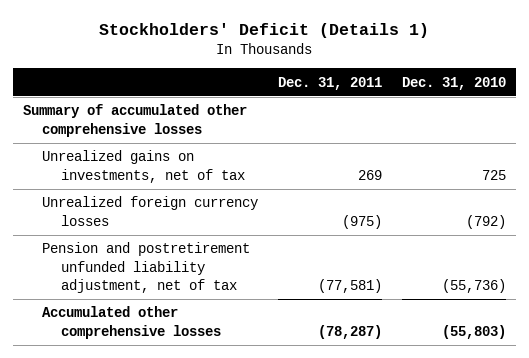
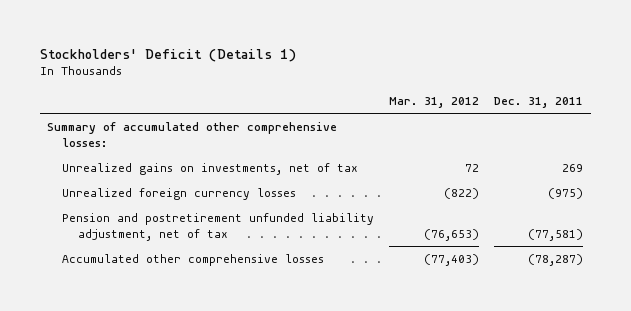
- | Dec. 31, 2011 | Dec. 31, 2010
+ | Mar. 31, 2012 | Dec. 31, 2011
- Summary of accumulated other comprehensive losses
+ Summary of accumulated other comprehensive losses:

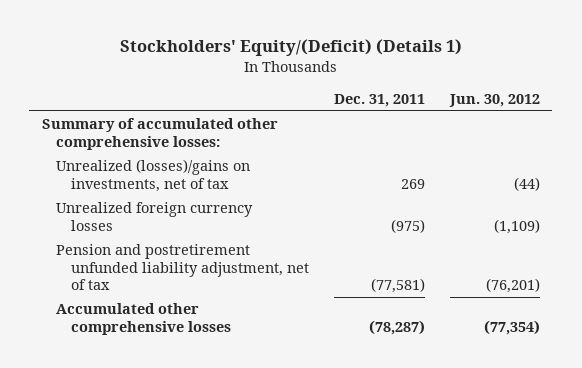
- Stockholders' Deficit (Details 1)
+ Stockholders' Equity/(Deficit) (Details 1)
- | Mar. 31, 2012 | Dec. 31, 2011
+ | Dec. 31, 2011 | Jun. 30, 2012
- Unrealized gains on investments, net of tax | 72 | 269
+ Unrealized (losses)/gains on investments, net of tax | 269 | (44)

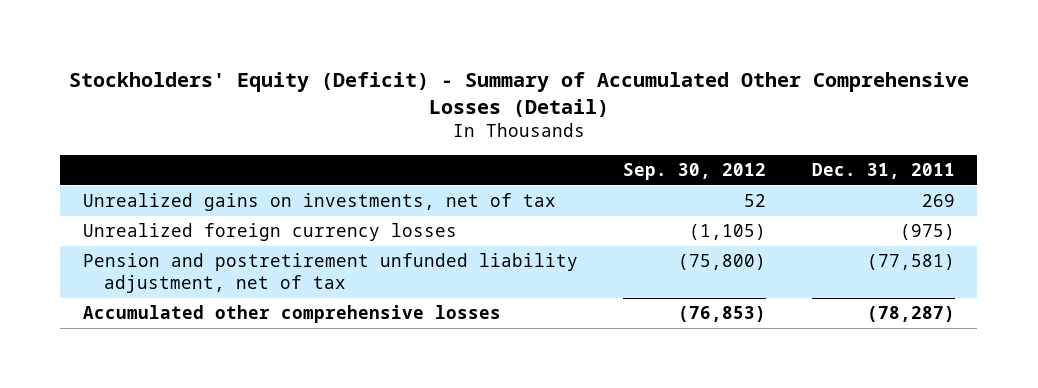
- Stockholders' Equity/(Deficit) (Details 1)
+ Stockholders' Equity (Deficit) - Summary of Accumulated Other Comprehensive Losses (Detail)
- | Dec. 31, 2011 | Jun. 30, 2012
+ | Sep. 30, 2012 | Dec. 31, 2011
- Summary of accumulated other comprehensive losses:
- Unrealized (losses)/gains on investments, net of tax | 269 | (44)
+ Unrealized gains on investments, net of tax | 52 | 269

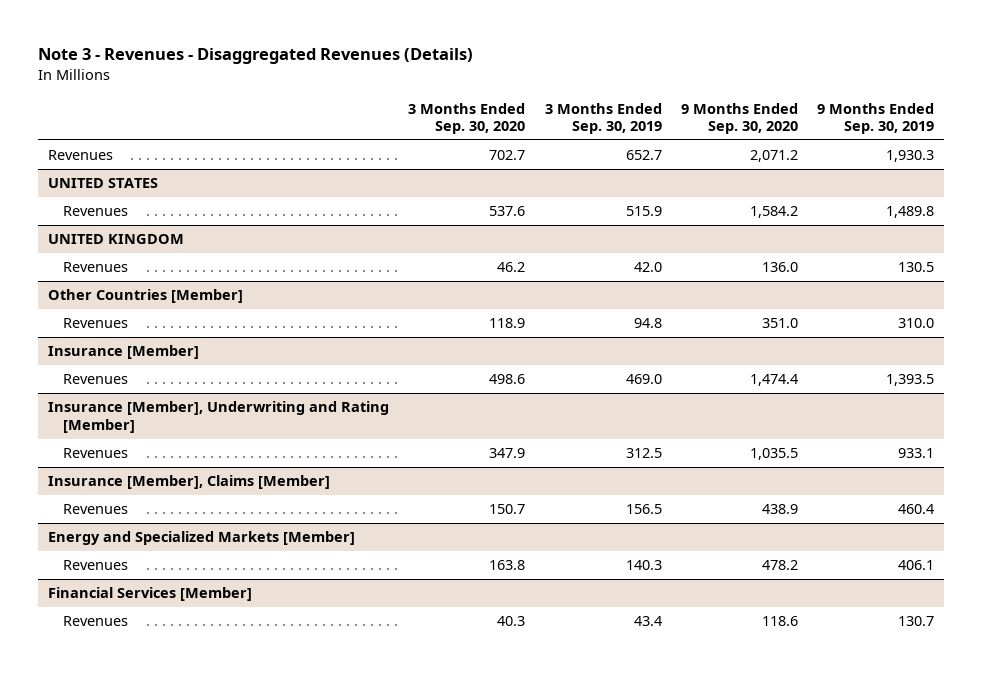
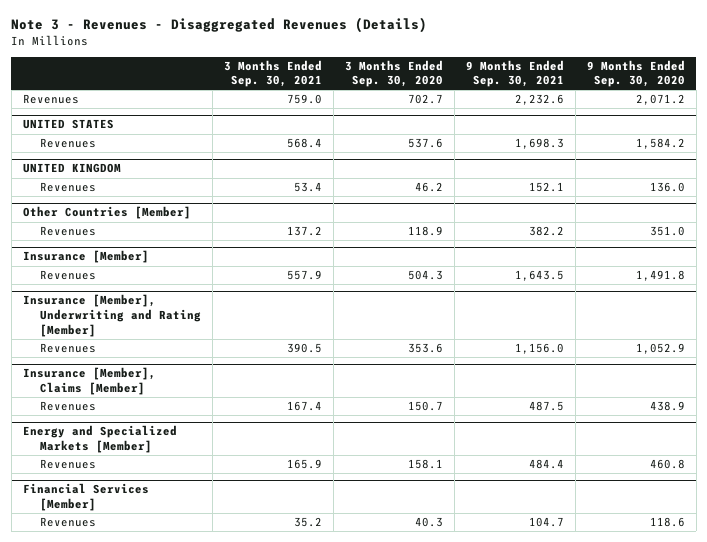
- | 3 Months Ended Sep. 30, 2020 | 3 Months Ended Sep. 30, 2019 | 9 Months Ended Sep. 30, 2020 | 9 Months Ended Sep. 30, 2019
+ | 3 Months Ended Sep. 30, 2021 | 3 Months Ended Sep. 30, 2020 | 9 Months Ended Sep. 30, 2021 | 9 Months Ended Sep. 30, 2020
@ Insurance [Member]
- Revenues | 498.6 | 469.0 | 1,474.4 | 1,393.5
+ Revenues | 557.9 | 504.3 | 1,643.5 | 1,491.8
@ Insurance [Member], Underwriting and Rating [Member]
- Revenues | 347.9 | 312.5 | 1,035.5 | 933.1
+ Revenues | 390.5 | 353.6 | 1,156.0 | 1,052.9
@ Energy and Specialized Markets [Member]
- Revenues | 163.8 | 140.3 | 478.2 | 406.1
+ Revenues | 165.9 | 158.1 | 484.4 | 460.8

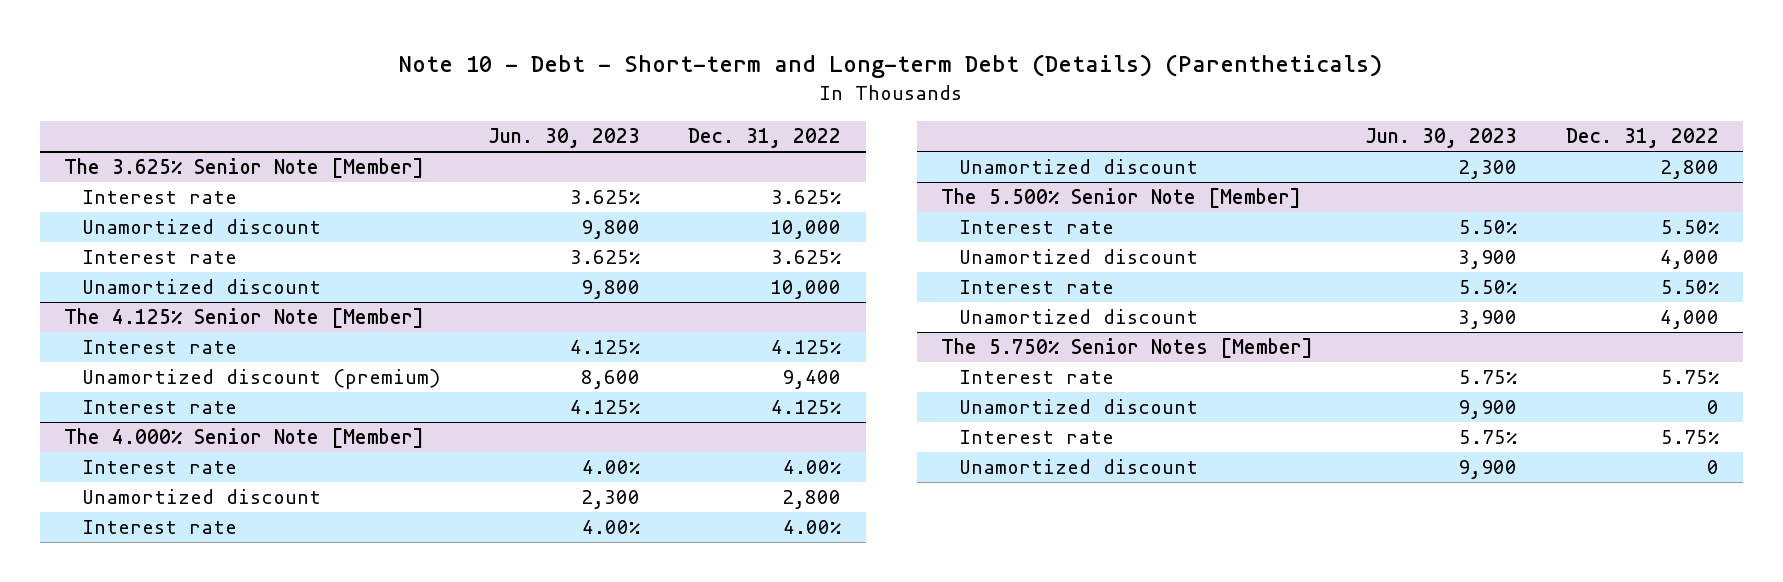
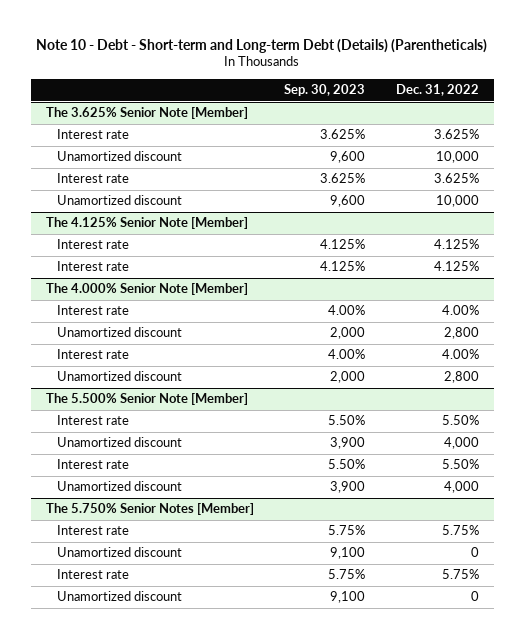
- | Jun. 30, 2023 | Dec. 31, 2022
+ | Sep. 30, 2023 | Dec. 31, 2022
@ The 4.125% Senior Note [Member]
- Unamortized discount (premium) | 8,600 | 9,400

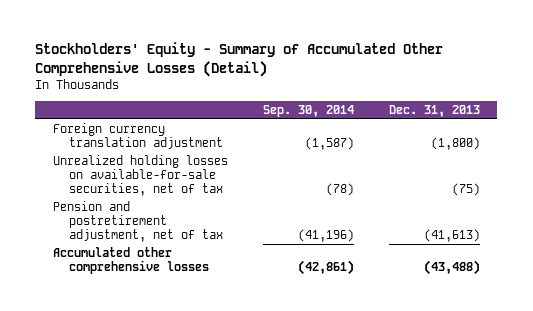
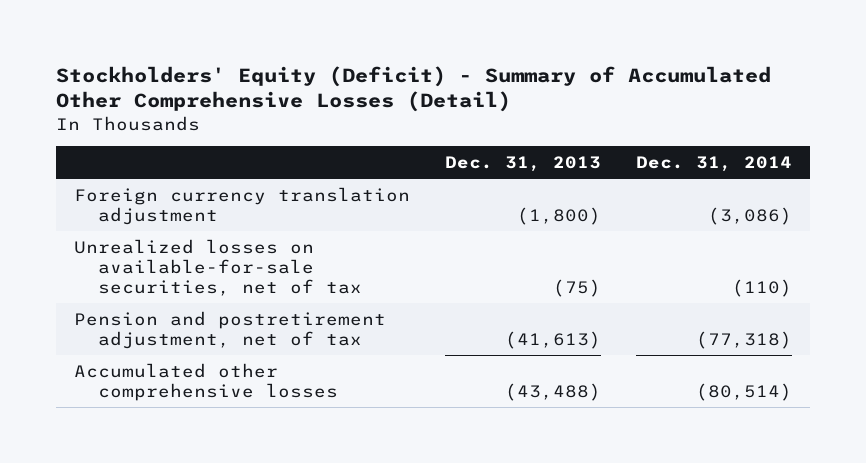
- Stockholders' Equity - Summary of Accumulated Other Comprehensive Losses (Detail)
+ Stockholders' Equity (Deficit) - Summary of Accumulated Other Comprehensive Losses (Detail)
- | Sep. 30, 2014 | Dec. 31, 2013
+ | Dec. 31, 2013 | Dec. 31, 2014
- Unrealized holding losses on available-for-sale securities, net of tax | (78) | (75)
+ Unrealized losses on available-for-sale securities, net of tax | (75) | (110)

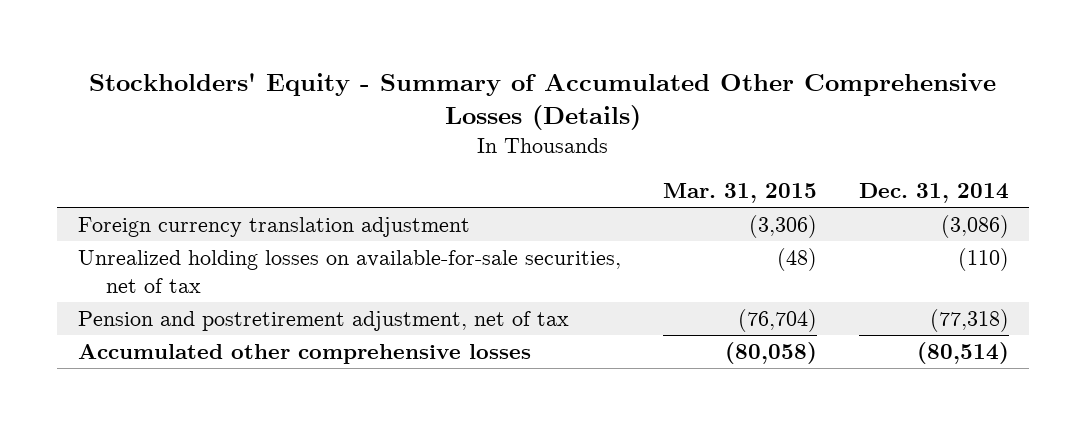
- Stockholders' Equity (Deficit) - Summary of Accumulated Other Comprehensive Losses (Detail)
+ Stockholders' Equity - Summary of Accumulated Other Comprehensive Losses (Details)
- | Dec. 31, 2013 | Dec. 31, 2014
+ | Mar. 31, 2015 | Dec. 31, 2014
- Unrealized losses on available-for-sale securities, net of tax | (75) | (110)
+ Unrealized holding losses on available-for-sale securities, net of tax | (48) | (110)

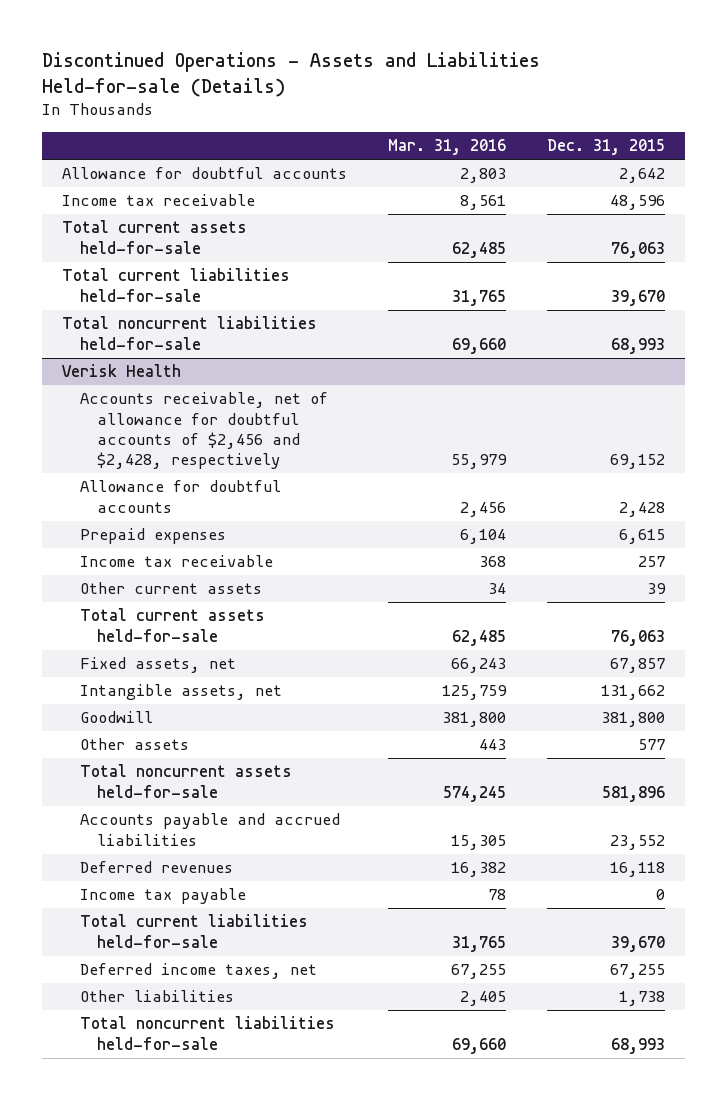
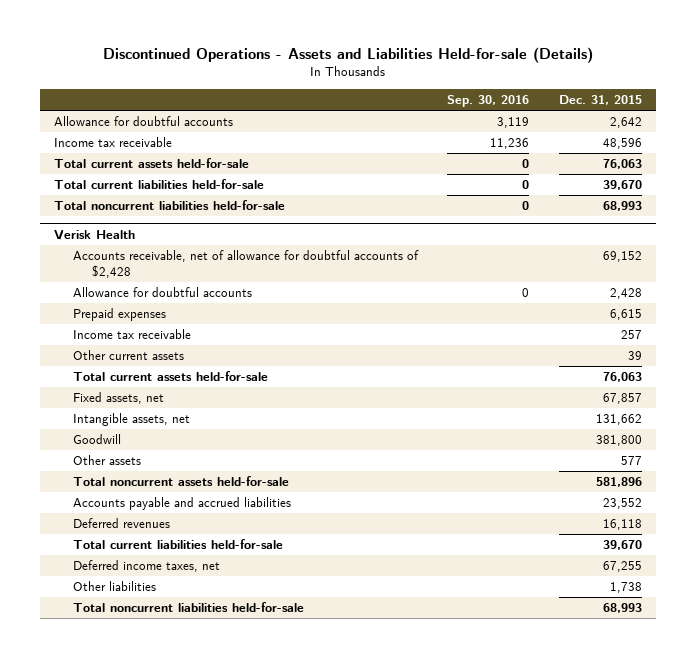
- | Mar. 31, 2016 | Dec. 31, 2015
+ | Sep. 30, 2016 | Dec. 31, 2015
@ Verisk Health
- Accounts receivable, net of allowance for doubtful accounts of $2,456 and $2,428, respectively | 55,979 | 69,152
+ Accounts receivable, net of allowance for doubtful accounts of $2,428 | | 69,152
- Income tax payable | 78 | 0

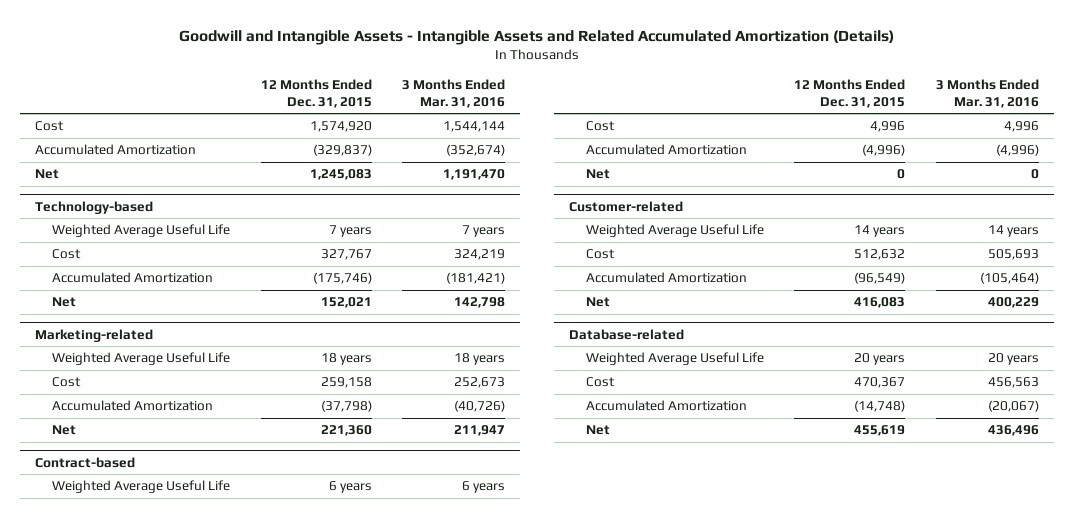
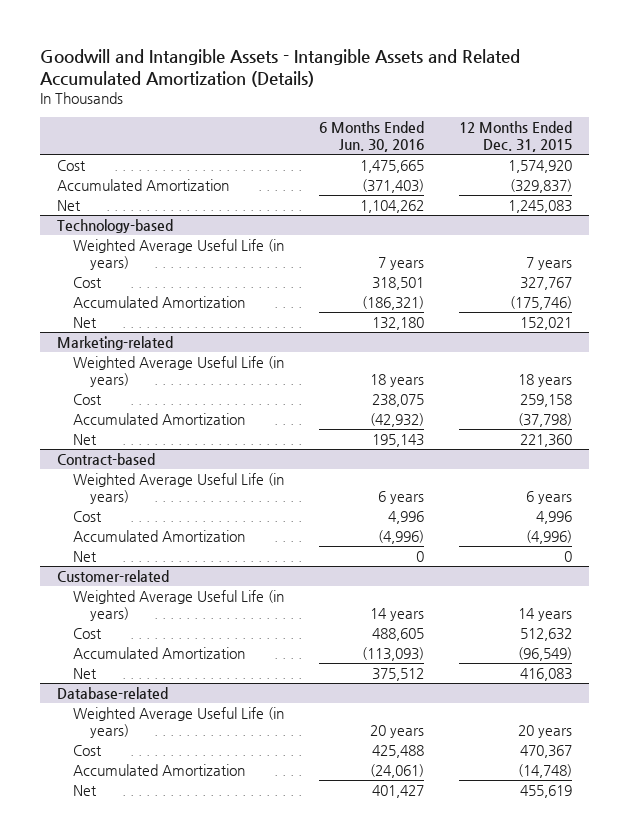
- | 12 Months Ended Dec. 31, 2015 | 3 Months Ended Mar. 31, 2016
+ | 6 Months Ended Jun. 30, 2016 | 12 Months Ended Dec. 31, 2015
@ Technology-based
- Weighted Average Useful Life | 7 years | 7 years
+ Weighted Average Useful Life (in years) | 7 years | 7 years
@ Marketing-related
- Weighted Average Useful Life | 18 years | 18 years
+ Weighted Average Useful Life (in years) | 18 years | 18 years
@ Contract-based
- Weighted Average Useful Life | 6 years | 6 years
+ Weighted Average Useful Life (in years) | 6 years | 6 years
@ Customer-related
- Weighted Average Useful Life | 14 years | 14 years
+ Weighted Average Useful Life (in years) | 14 years | 14 years
@ Database-related
- Weighted Average Useful Life | 20 years | 20 years
+ Weighted Average Useful Life (in years) | 20 years | 20 years

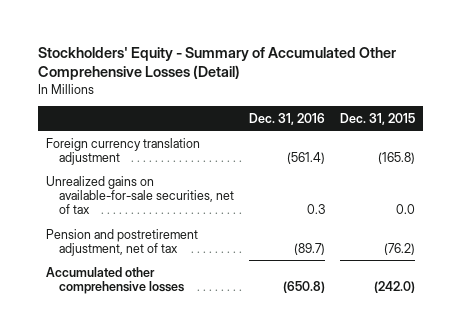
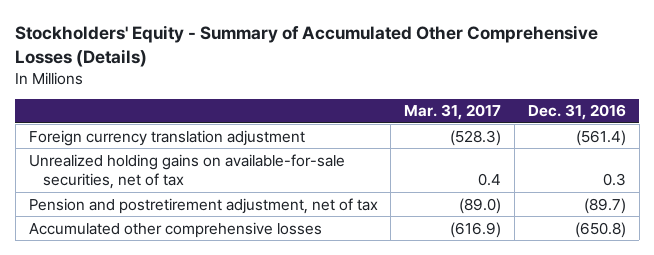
- Stockholders' Equity - Summary of Accumulated Other Comprehensive Losses (Detail)
+ Stockholders' Equity - Summary of Accumulated Other Comprehensive Losses (Details)
- | Dec. 31, 2016 | Dec. 31, 2015
+ | Mar. 31, 2017 | Dec. 31, 2016
- Unrealized gains on available-for-sale securities, net of tax | 0.3 | 0.0
+ Unrealized holding gains on available-for-sale securities, net of tax | 0.4 | 0.3

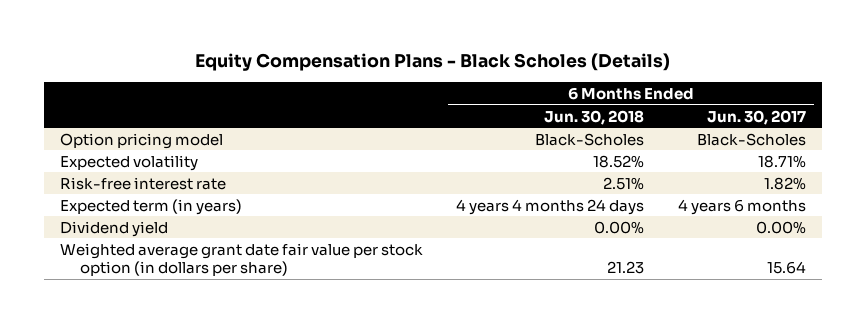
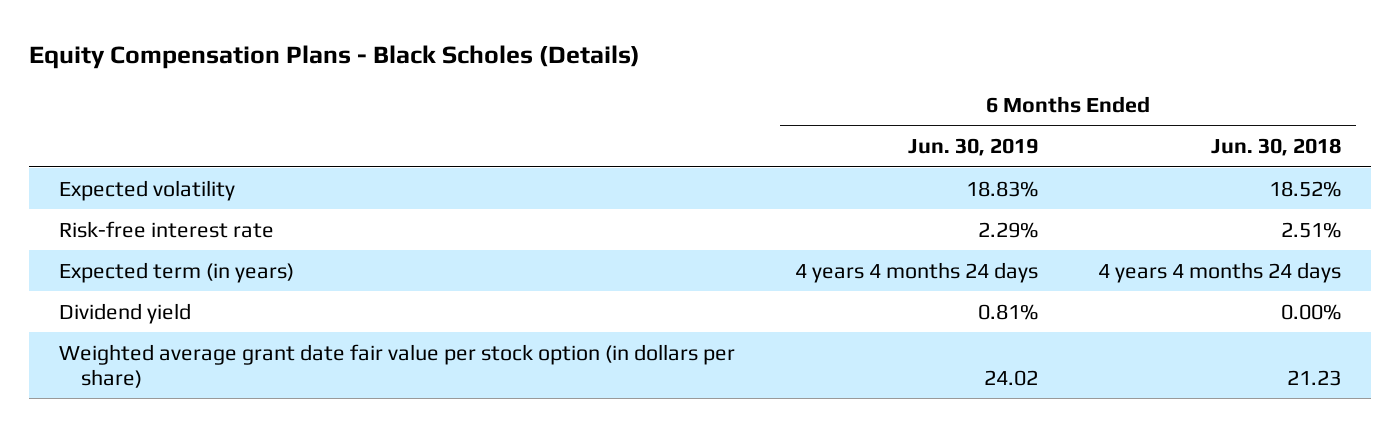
- | 6 Months Ended Jun. 30, 2018 | 6 Months Ended Jun. 30, 2017
+ | 6 Months Ended Jun. 30, 2019 | 6 Months Ended Jun. 30, 2018
- Option pricing model | Black-Scholes | Black-Scholes

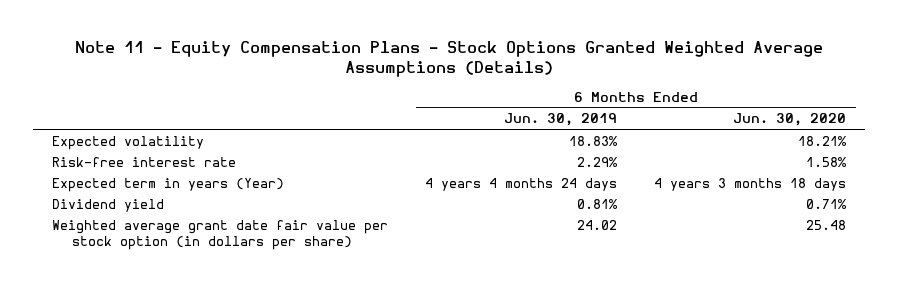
- Equity Compensation Plans - Black Scholes (Details)
+ Note 11 - Equity Compensation Plans - Stock Options Granted Weighted Average Assumptions (Details)
- | 6 Months Ended Jun. 30, 2019 | 6 Months Ended Jun. 30, 2018
+ | 6 Months Ended Jun. 30, 2019 | 6 Months Ended Jun. 30, 2020
- Expected term (in years) | 4 years 4 months 24 days | 4 years 4 months 24 days
+ Expected term in years (Year) | 4 years 4 months 24 days | 4 years 3 months 18 days

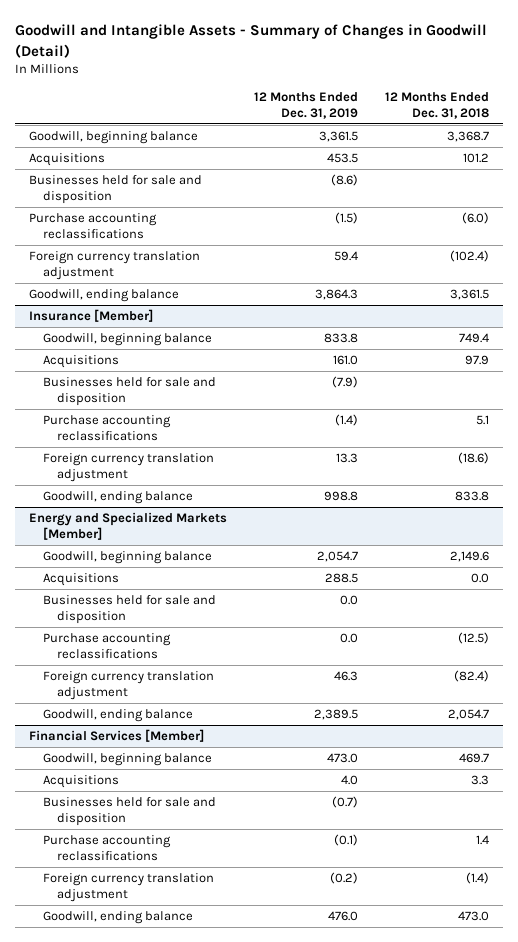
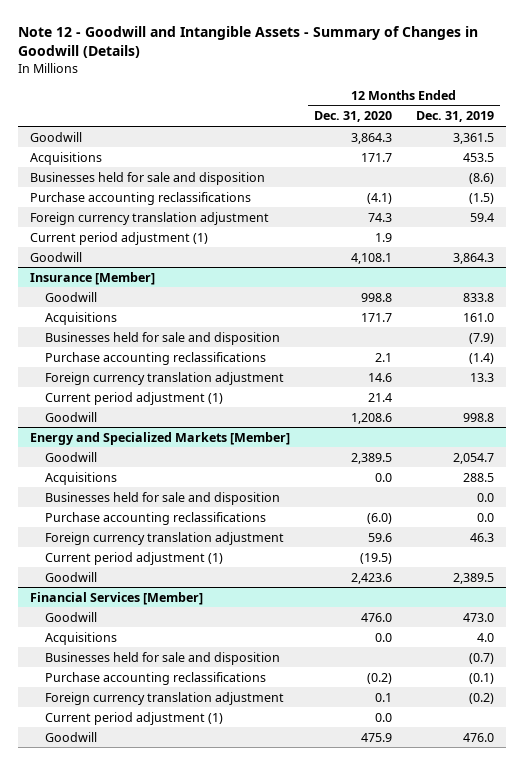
- Goodwill and Intangible Assets - Summary of Changes in Goodwill (Detail)
+ Note 12 - Goodwill and Intangible Assets - Summary of Changes in Goodwill (Details)
- | 12 Months Ended Dec. 31, 2019 | 12 Months Ended Dec. 31, 2018
+ | 12 Months Ended Dec. 31, 2020 | 12 Months Ended Dec. 31, 2019
- Goodwill, beginning balance | 3,361.5 | 3,368.7
+ Goodwill | 3,864.3 | 3,361.5
- Goodwill, ending balance | 3,864.3 | 3,361.5
+ Current period adjustment (1) | 1.9 |
+ Goodwill | 4,108.1 | 3,864.3
@ Insurance [Member]
- Goodwill, beginning balance | 833.8 | 749.4
+ Goodwill | 998.8 | 833.8
- Goodwill, ending balance | 998.8 | 833.8
+ Current period adjustment (1) | 21.4 |
+ Goodwill | 1,208.6 | 998.8
@ Energy and Specialized Markets [Member]
- Goodwill, beginning balance | 2,054.7 | 2,149.6
+ Goodwill | 2,389.5 | 2,054.7
- Goodwill, ending balance | 2,389.5 | 2,054.7
+ Current period adjustment (1) | (19.5) |
+ Goodwill | 2,423.6 | 2,389.5
@ Financial Services [Member]
- Goodwill, beginning balance | 473.0 | 469.7
+ Goodwill | 476.0 | 473.0
- Goodwill, ending balance | 476.0 | 473.0
+ Current period adjustment (1) | 0.0 |
+ Goodwill | 475.9 | 476.0

